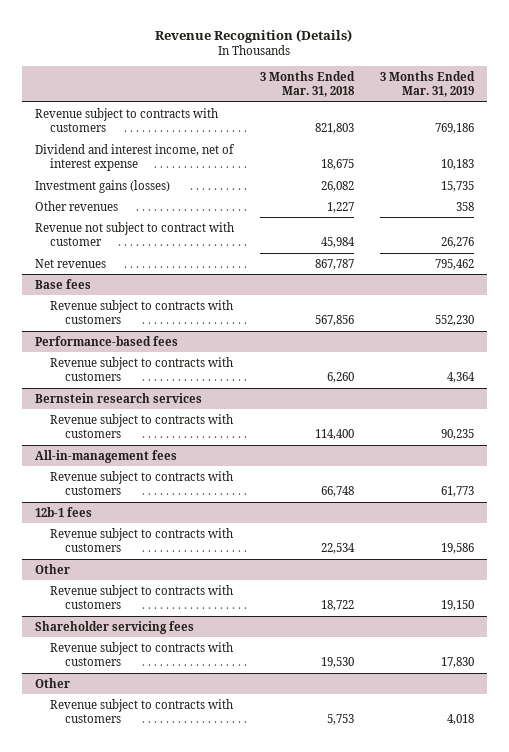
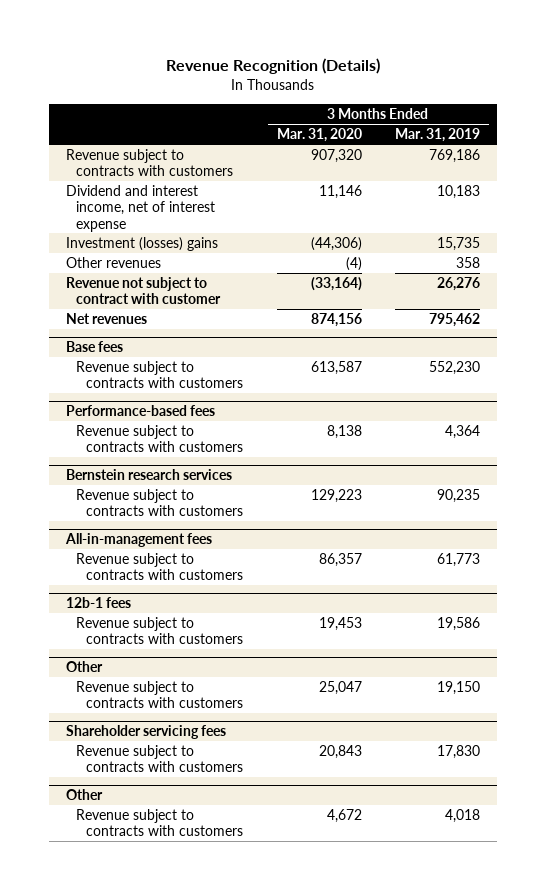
- | 3 Months Ended Mar. 31, 2018 | 3 Months Ended Mar. 31, 2019
+ | 3 Months Ended Mar. 31, 2020 | 3 Months Ended Mar. 31, 2019
- Investment gains (losses) | 26,082 | 15,735
+ Investment (losses) gains | (44,306) | 15,735

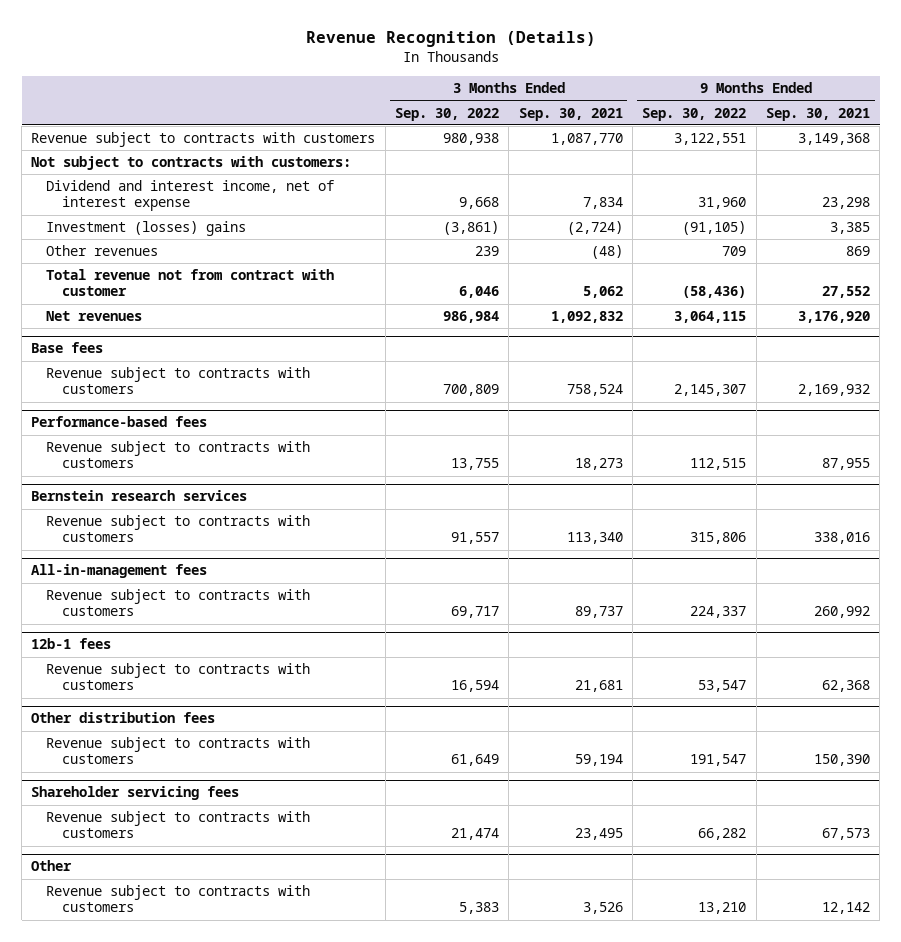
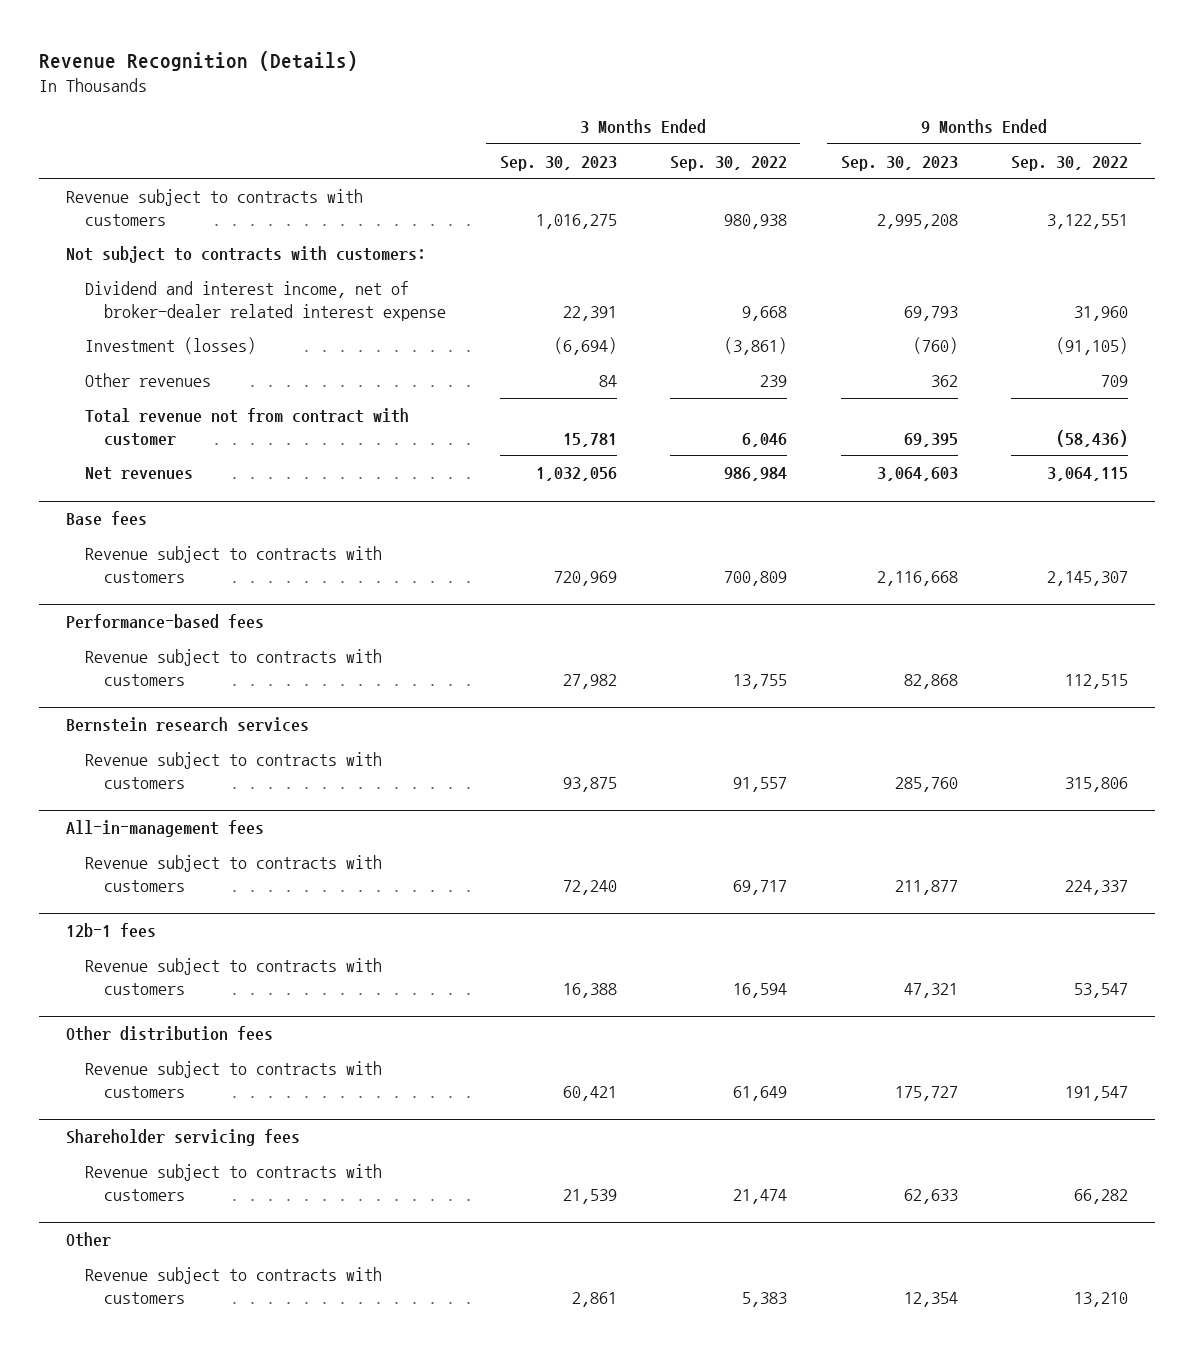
- | 3 Months Ended Sep. 30, 2022 | 3 Months Ended Sep. 30, 2021 | 9 Months Ended Sep. 30, 2022 | 9 Months Ended Sep. 30, 2021
+ | 3 Months Ended Sep. 30, 2023 | 3 Months Ended Sep. 30, 2022 | 9 Months Ended Sep. 30, 2023 | 9 Months Ended Sep. 30, 2022
- Dividend and interest income, net of interest expense | 9,668 | 7,834 | 31,960 | 23,298
- Investment (losses) gains | (3,861) | (2,724) | (91,105) | 3,385
+ Dividend and interest income, net of broker-dealer related interest expense | 22,391 | 9,668 | 69,793 | 31,960
+ Investment (losses) | (6,694) | (3,861) | (760) | (91,105)

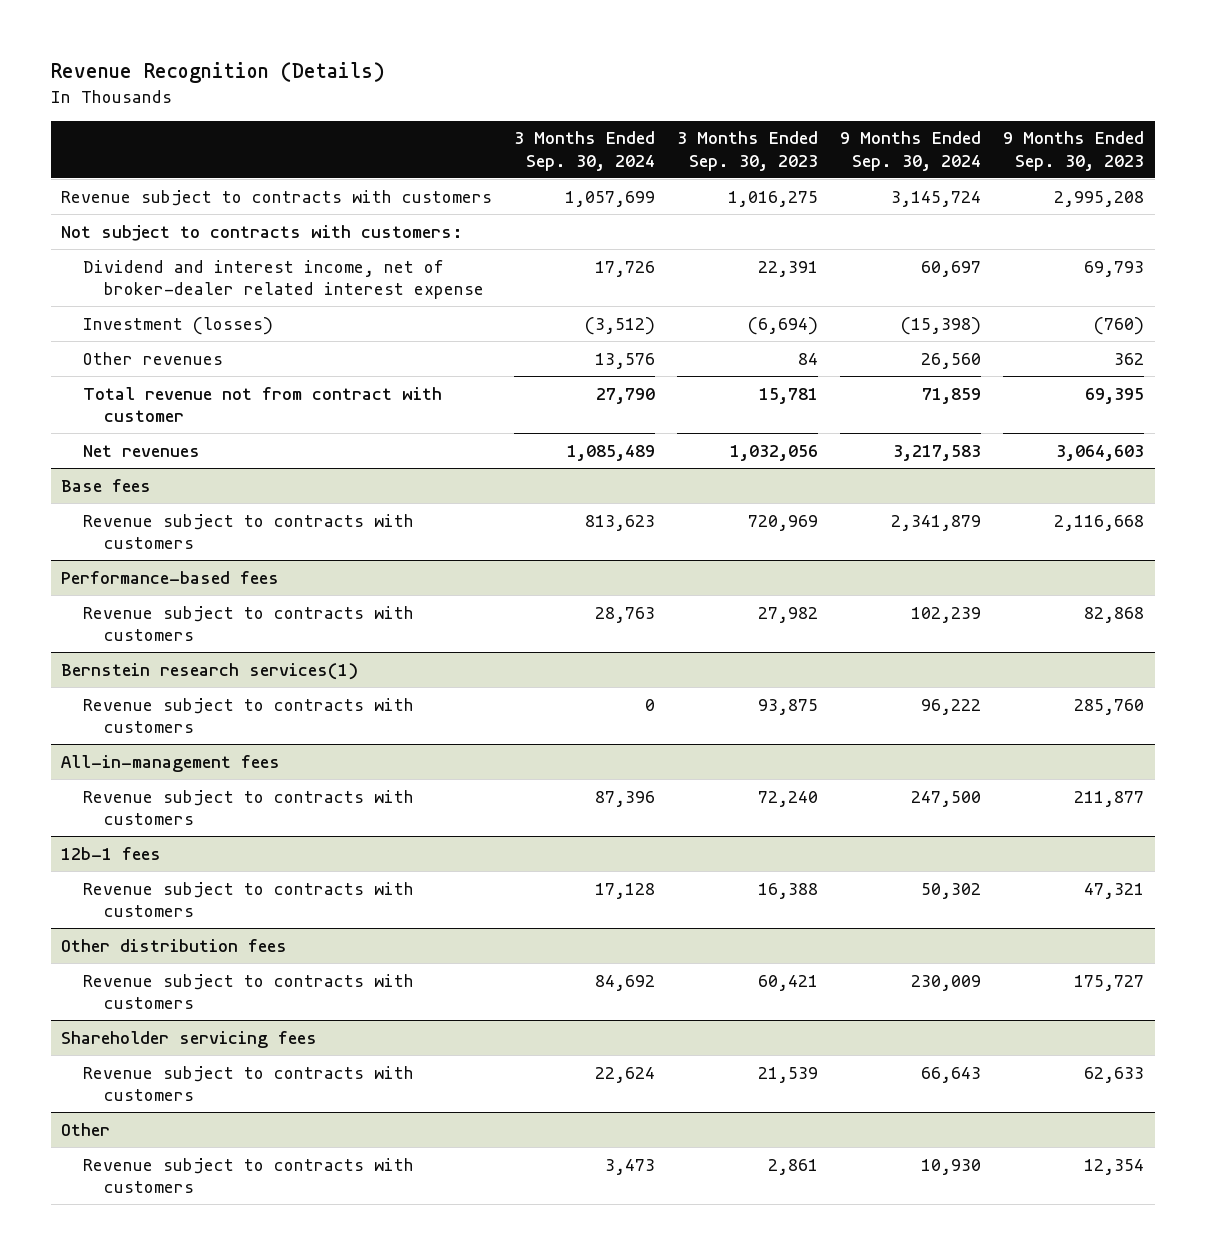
- | 3 Months Ended Sep. 30, 2023 | 3 Months Ended Sep. 30, 2022 | 9 Months Ended Sep. 30, 2023 | 9 Months Ended Sep. 30, 2022
+ | 3 Months Ended Sep. 30, 2024 | 3 Months Ended Sep. 30, 2023 | 9 Months Ended Sep. 30, 2024 | 9 Months Ended Sep. 30, 2023
- Bernstein research services
+ Bernstein research services(1)

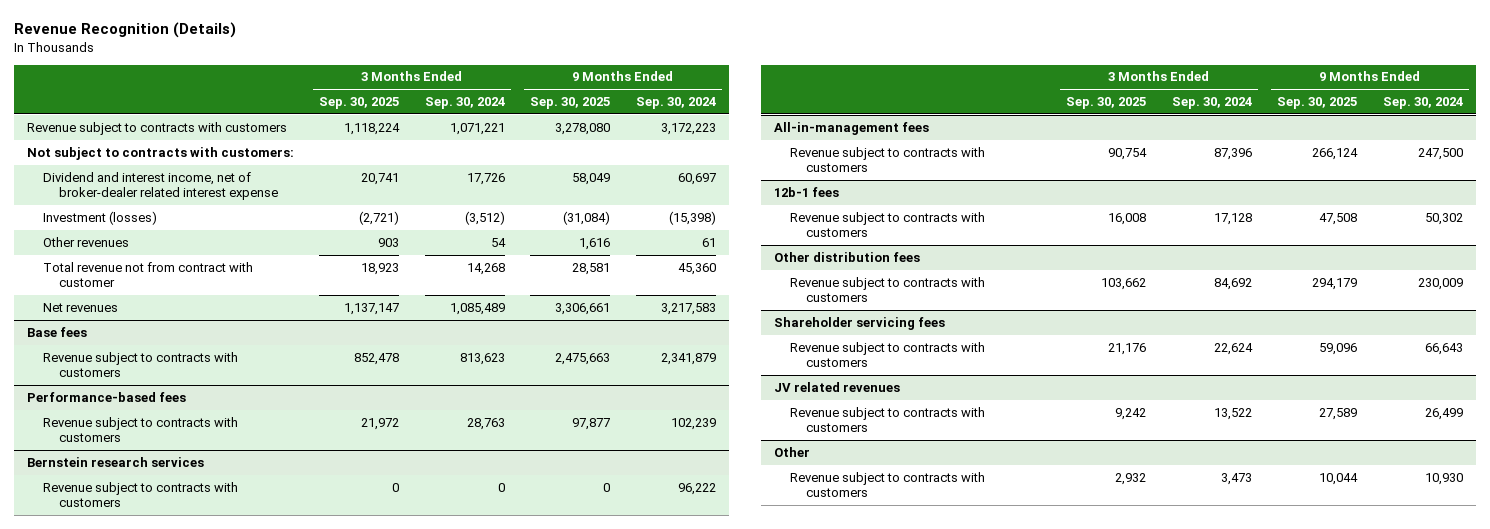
- | 3 Months Ended Sep. 30, 2024 | 3 Months Ended Sep. 30, 2023 | 9 Months Ended Sep. 30, 2024 | 9 Months Ended Sep. 30, 2023
+ | 3 Months Ended Sep. 30, 2025 | 3 Months Ended Sep. 30, 2024 | 9 Months Ended Sep. 30, 2025 | 9 Months Ended Sep. 30, 2024
- Revenue subject to contracts with customers | 1,057,699 | 1,016,275 | 3,145,724 | 2,995,208
+ Revenue subject to contracts with customers | 1,118,224 | 1,071,221 | 3,278,080 | 3,172,223
- Other revenues | 13,576 | 84 | 26,560 | 362
- Total revenue not from contract with customer | 27,790 | 15,781 | 71,859 | 69,395
+ Other revenues | 903 | 54 | 1,616 | 61
+ Total revenue not from contract with customer | 18,923 | 14,268 | 28,581 | 45,360
- Bernstein research services(1)
+ Bernstein research services
+ JV related revenues
+ Revenue subject to contracts with customers | 9,242 | 13,522 | 27,589 | 26,499

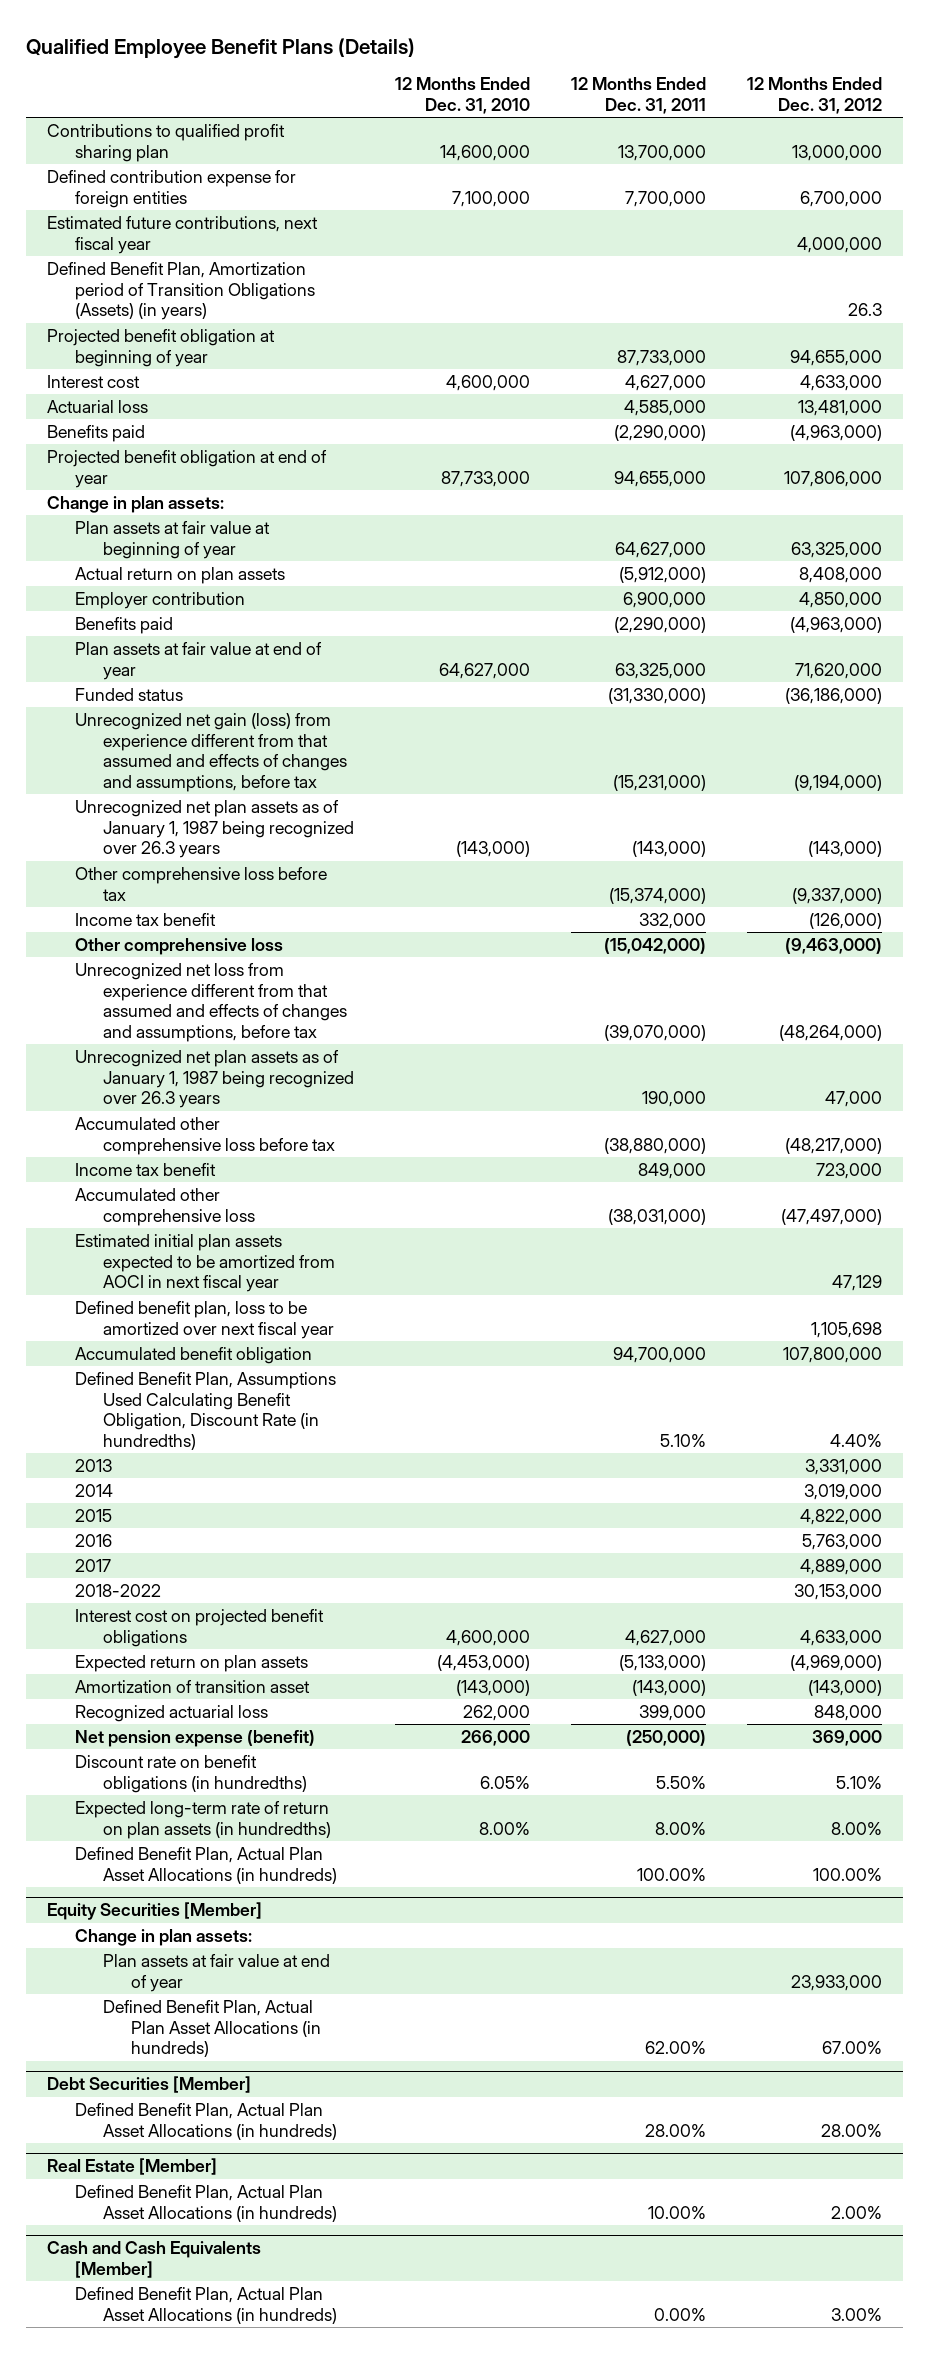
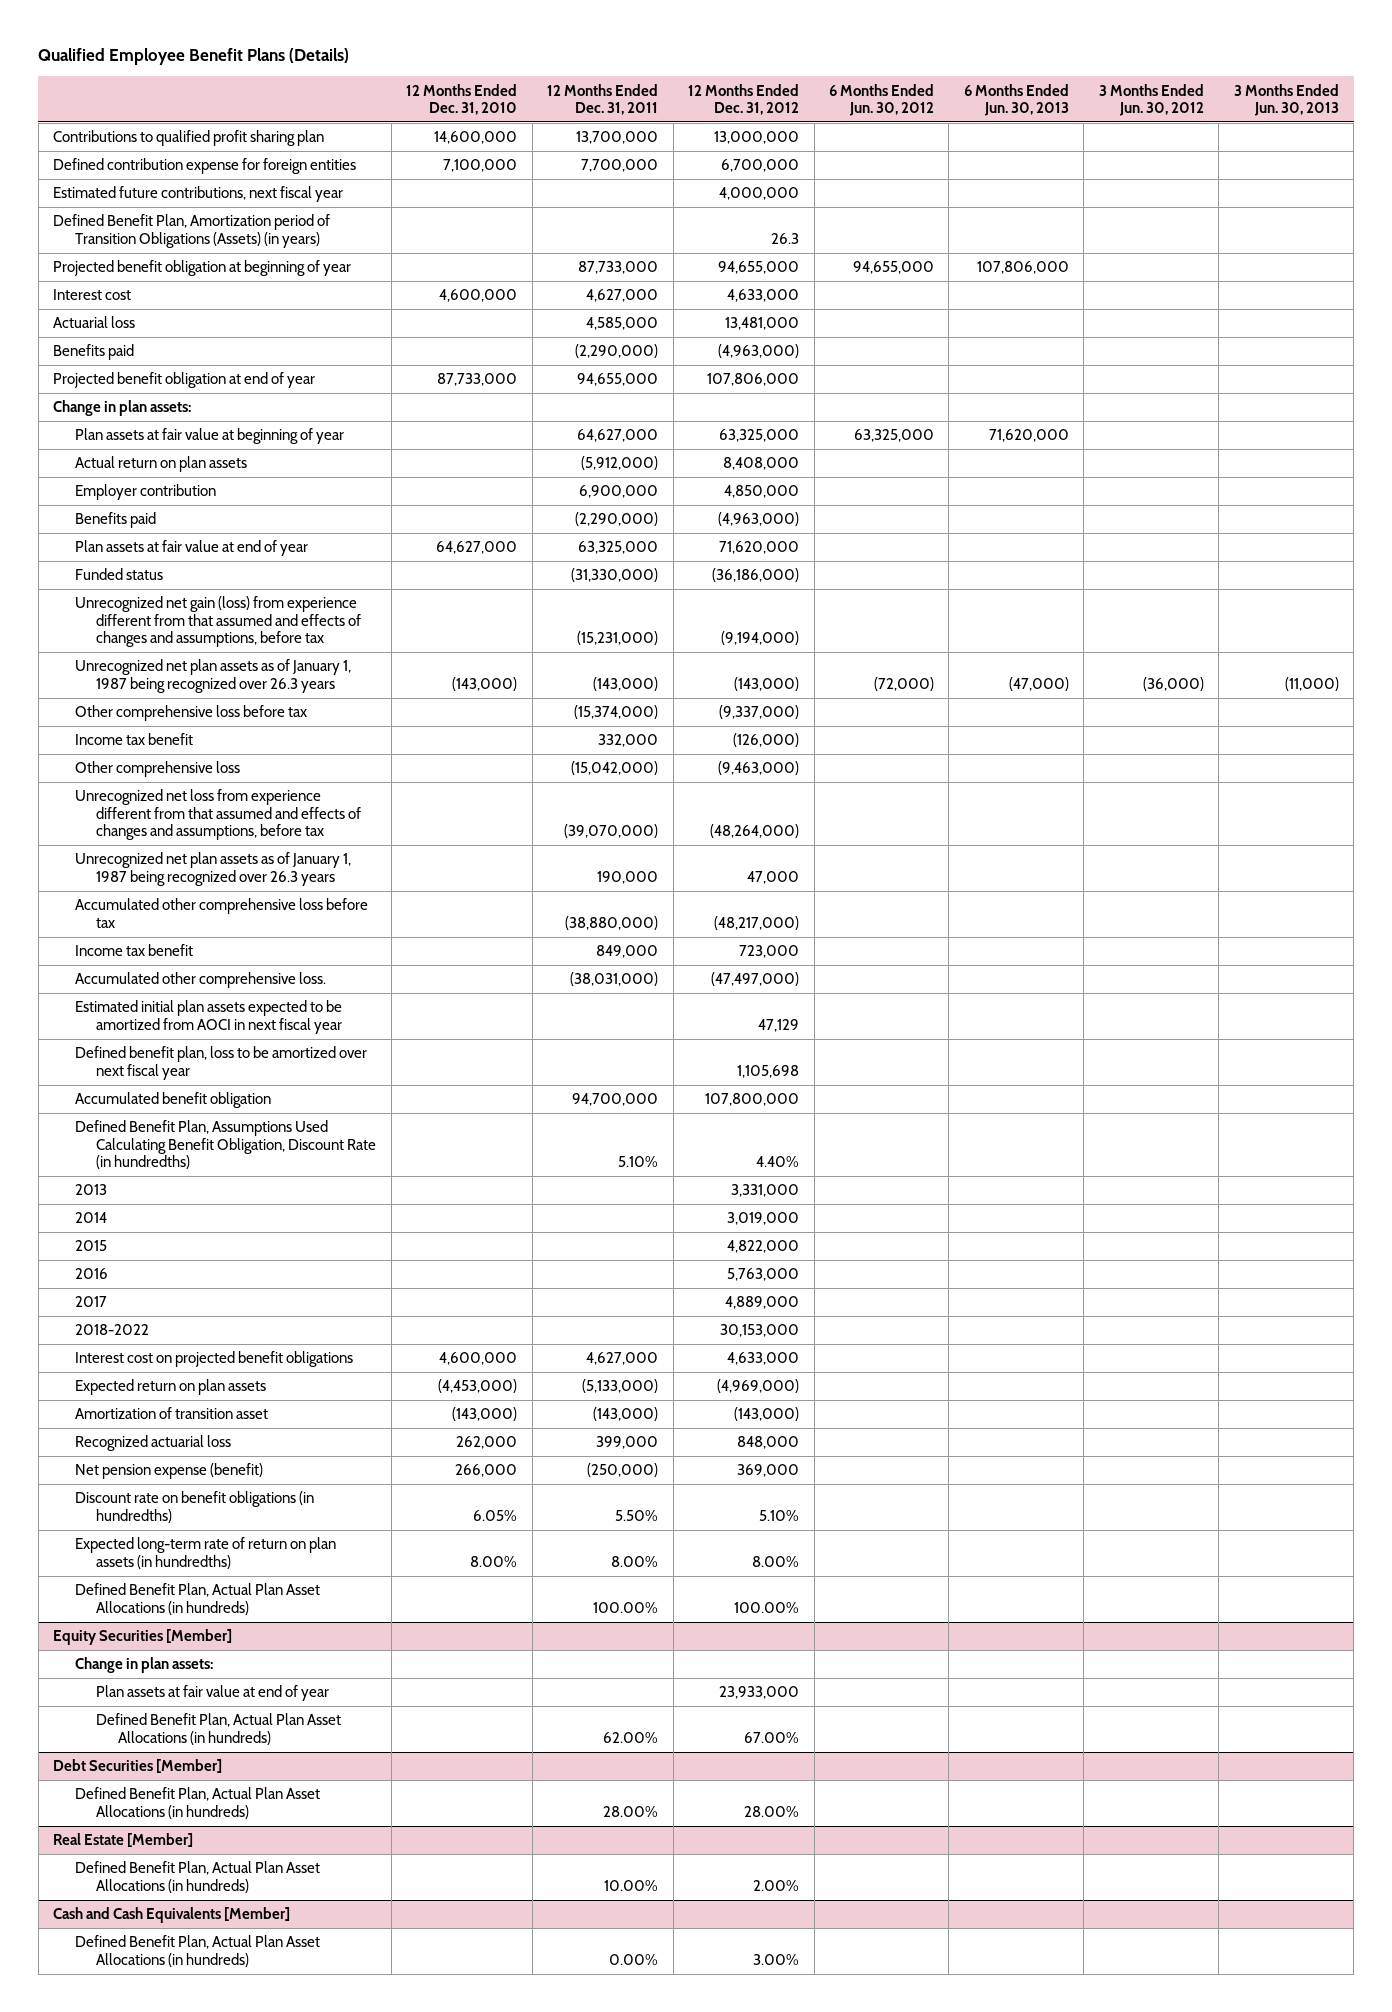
- | 12 Months Ended Dec. 31, 2010 | 12 Months Ended Dec. 31, 2011 | 12 Months Ended Dec. 31, 2012
+ | 12 Months Ended Dec. 31, 2010 | 12 Months Ended Dec. 31, 2011 | 12 Months Ended Dec. 31, 2012 | 6 Months Ended Jun. 30, 2012 | 6 Months Ended Jun. 30, 2013 | 3 Months Ended Jun. 30, 2012 | 3 Months Ended Jun. 30, 2013
- Accumulated other comprehensive loss | | (38,031,000) | (47,497,000)
+ Accumulated other comprehensive loss. | | (38,031,000) | (47,497,000) | | | |

